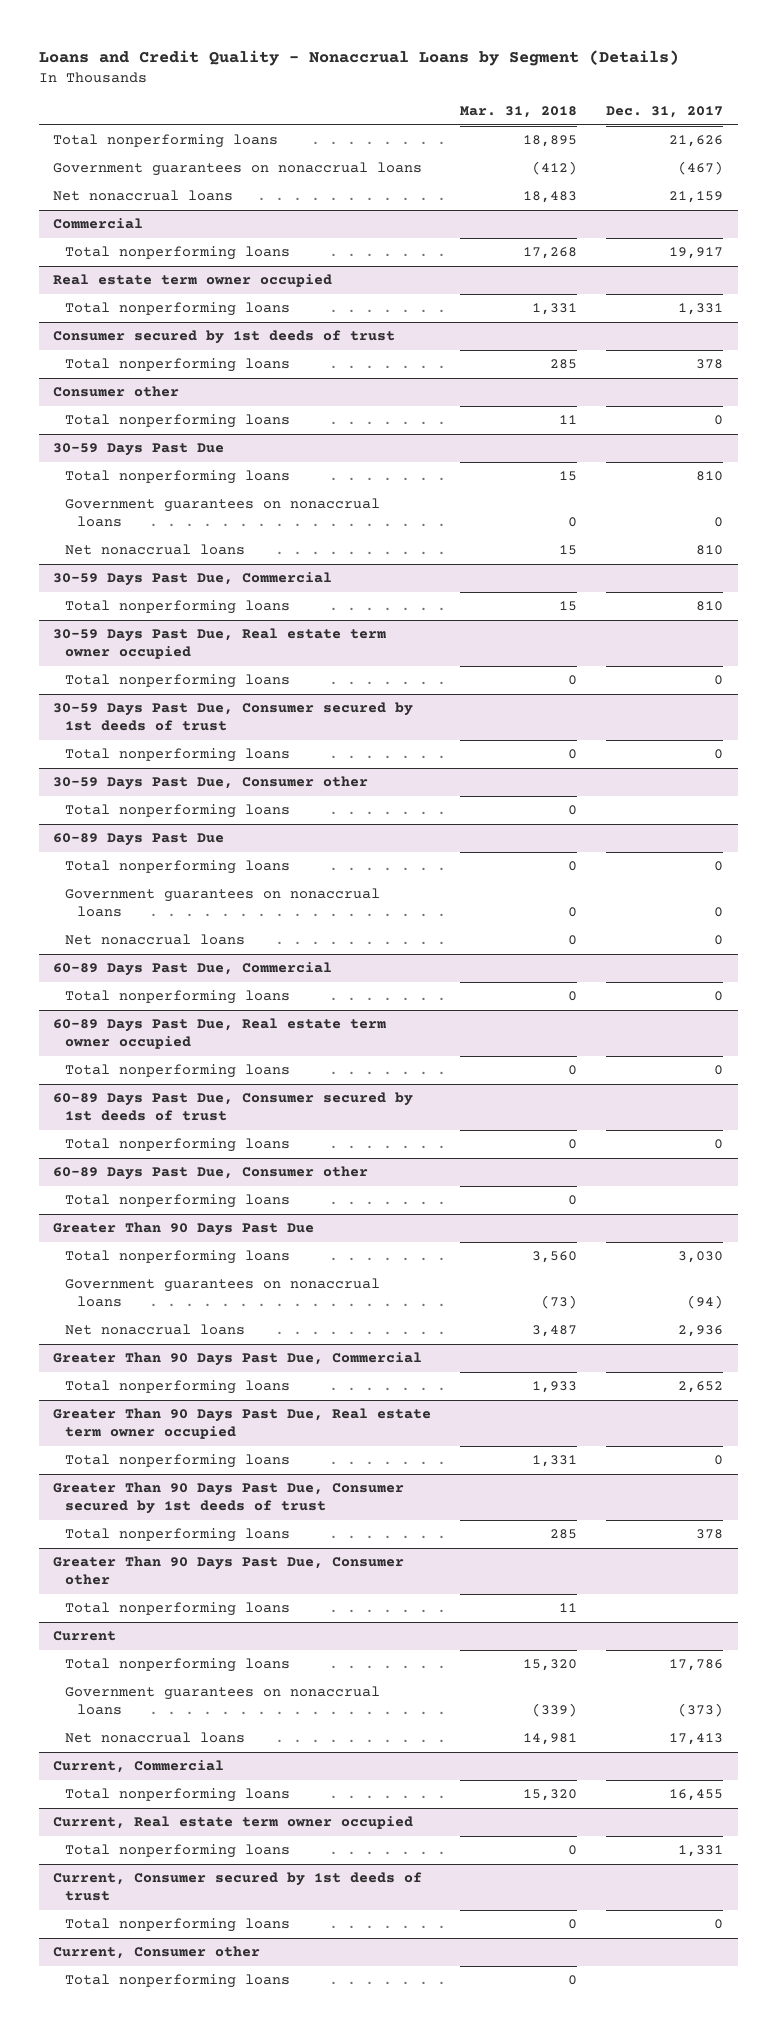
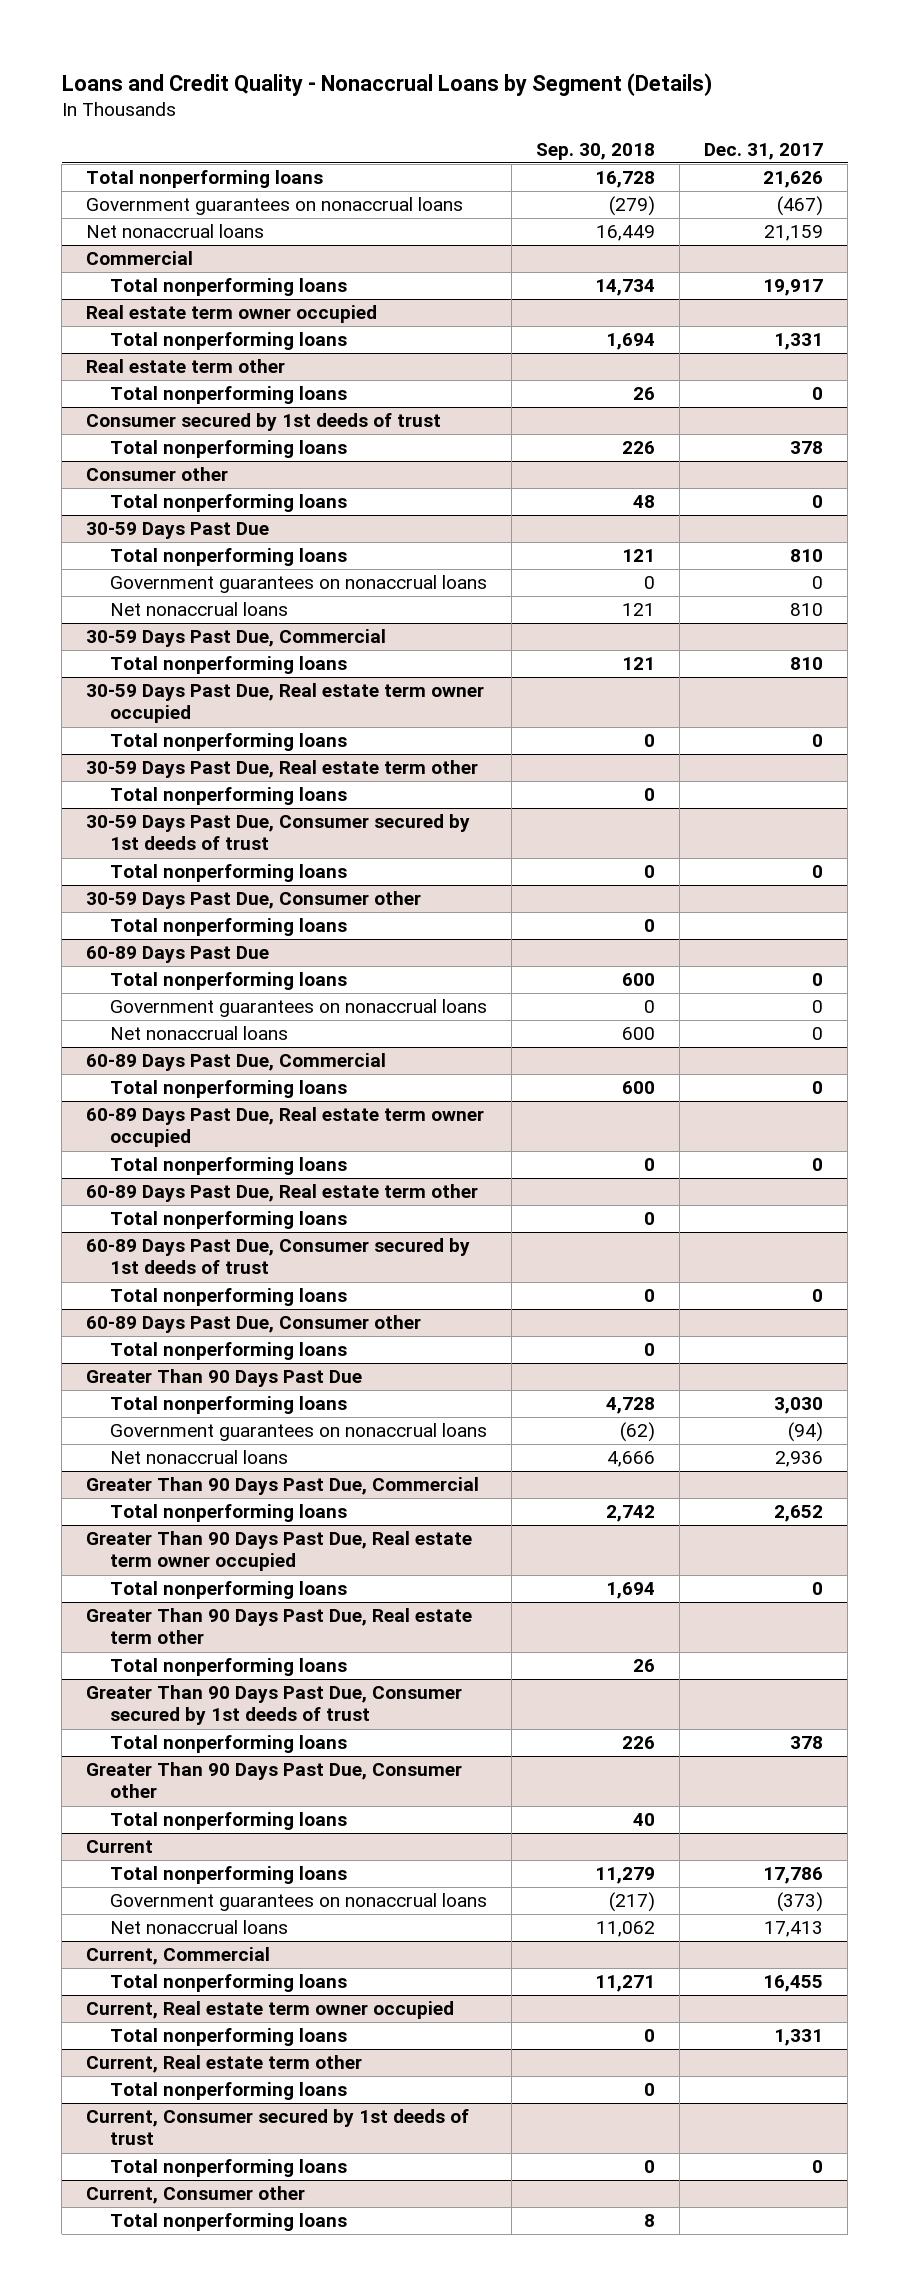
- | Mar. 31, 2018 | Dec. 31, 2017
+ | Sep. 30, 2018 | Dec. 31, 2017
+ Real estate term other
+ Total nonperforming loans | 26 | 0
+ 30-59 Days Past Due, Real estate term other
+ Total nonperforming loans | 0 |
+ 60-89 Days Past Due, Real estate term other
+ Total nonperforming loans | 0 |
+ Greater Than 90 Days Past Due, Real estate term other
+ Total nonperforming loans | 26 |
+ Current, Real estate term other
+ Total nonperforming loans | 0 |

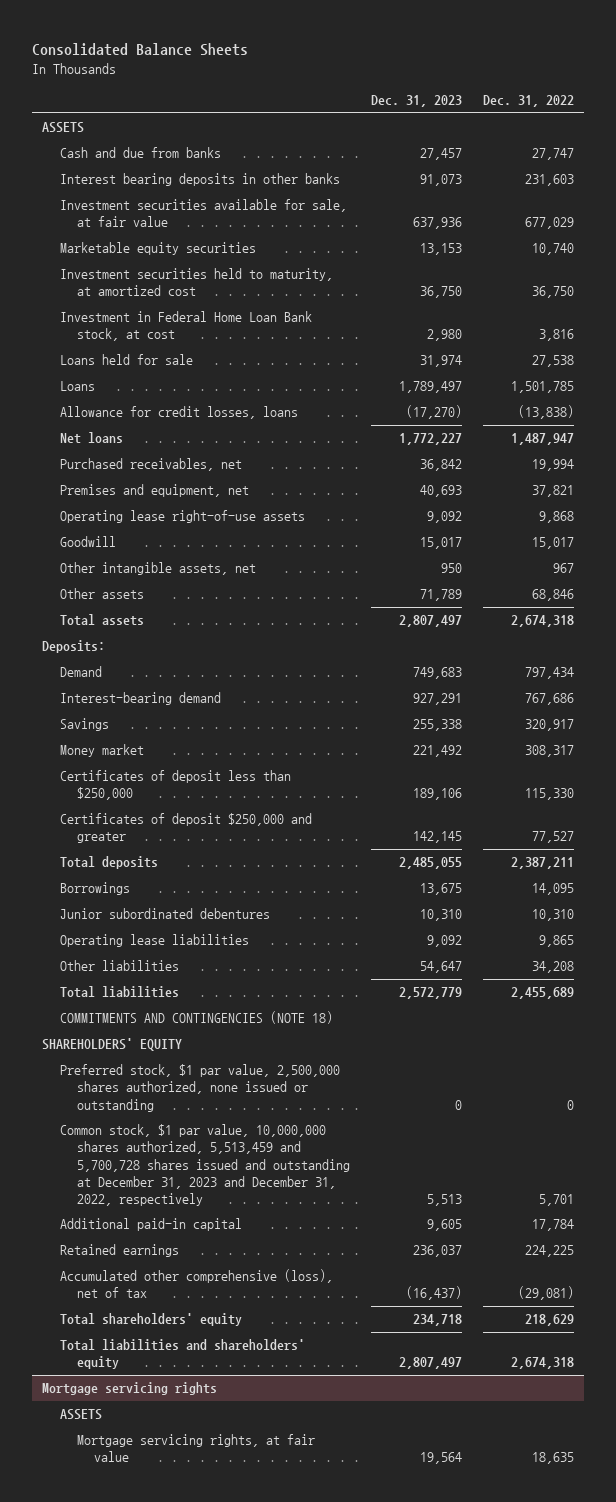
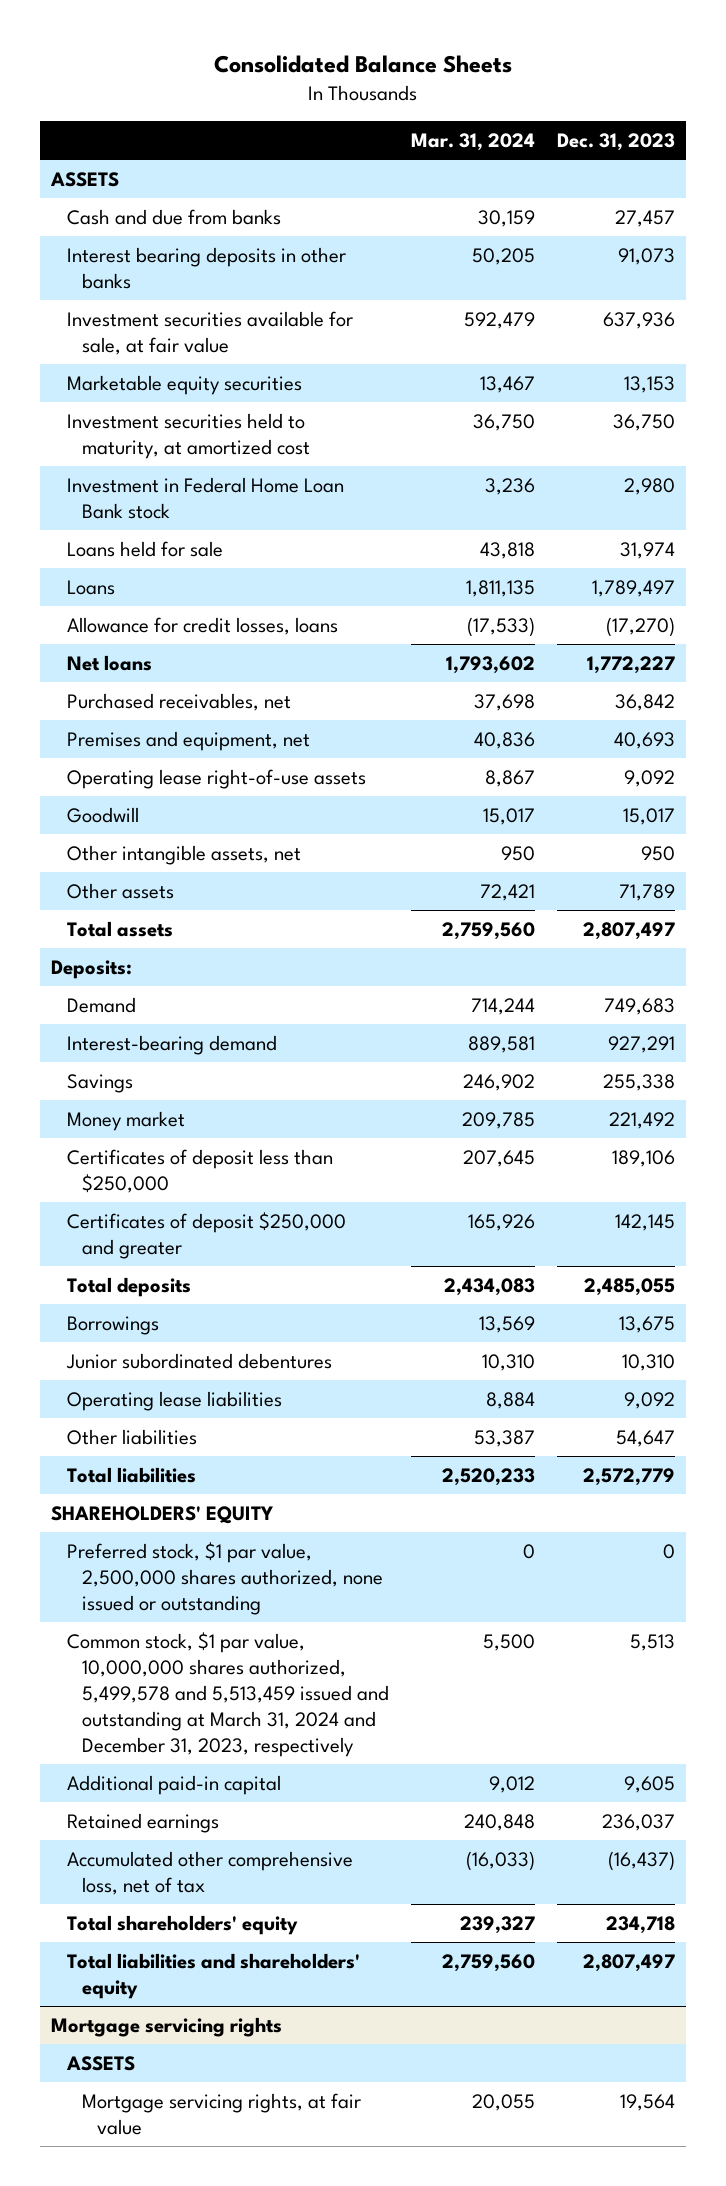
- | Dec. 31, 2023 | Dec. 31, 2022
+ | Mar. 31, 2024 | Dec. 31, 2023
- Investment in Federal Home Loan Bank stock, at cost | 2,980 | 3,816
+ Investment in Federal Home Loan Bank stock | 3,236 | 2,980
- COMMITMENTS AND CONTINGENCIES (NOTE 18)
- Common stock, $1 par value, 10,000,000 shares authorized, 5,513,459 and 5,700,728 shares issued and outstanding at December 31, 2023 and December 31, 2022, respectively | 5,513 | 5,701
+ Common stock, $1 par value, 10,000,000 shares authorized, 5,499,578 and 5,513,459 issued and outstanding at March 31, 2024 and December 31, 2023, respectively | 5,500 | 5,513
- Accumulated other comprehensive (loss), net of tax | (16,437) | (29,081)
+ Accumulated other comprehensive loss, net of tax | (16,033) | (16,437)

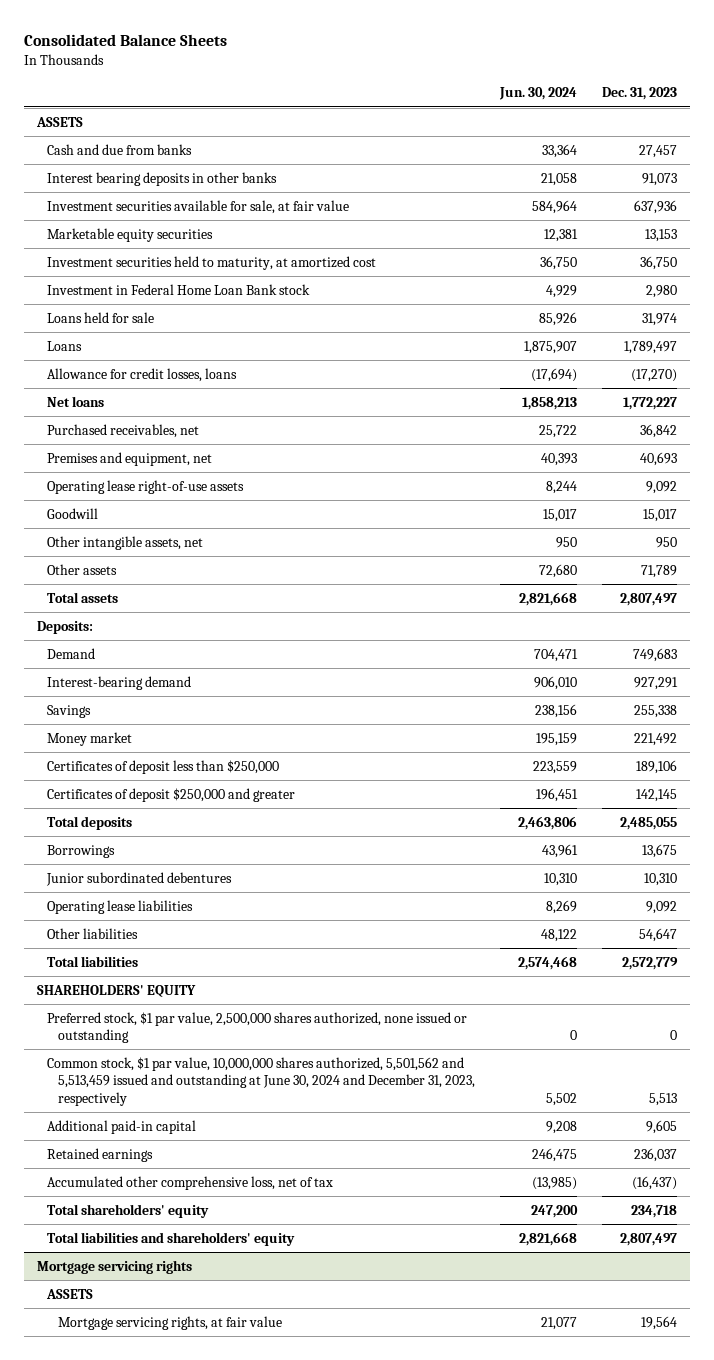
- | Mar. 31, 2024 | Dec. 31, 2023
+ | Jun. 30, 2024 | Dec. 31, 2023
- Common stock, $1 par value, 10,000,000 shares authorized, 5,499,578 and 5,513,459 issued and outstanding at March 31, 2024 and December 31, 2023, respectively | 5,500 | 5,513
+ Common stock, $1 par value, 10,000,000 shares authorized, 5,501,562 and 5,513,459 issued and outstanding at June 30, 2024 and December 31, 2023, respectively | 5,502 | 5,513

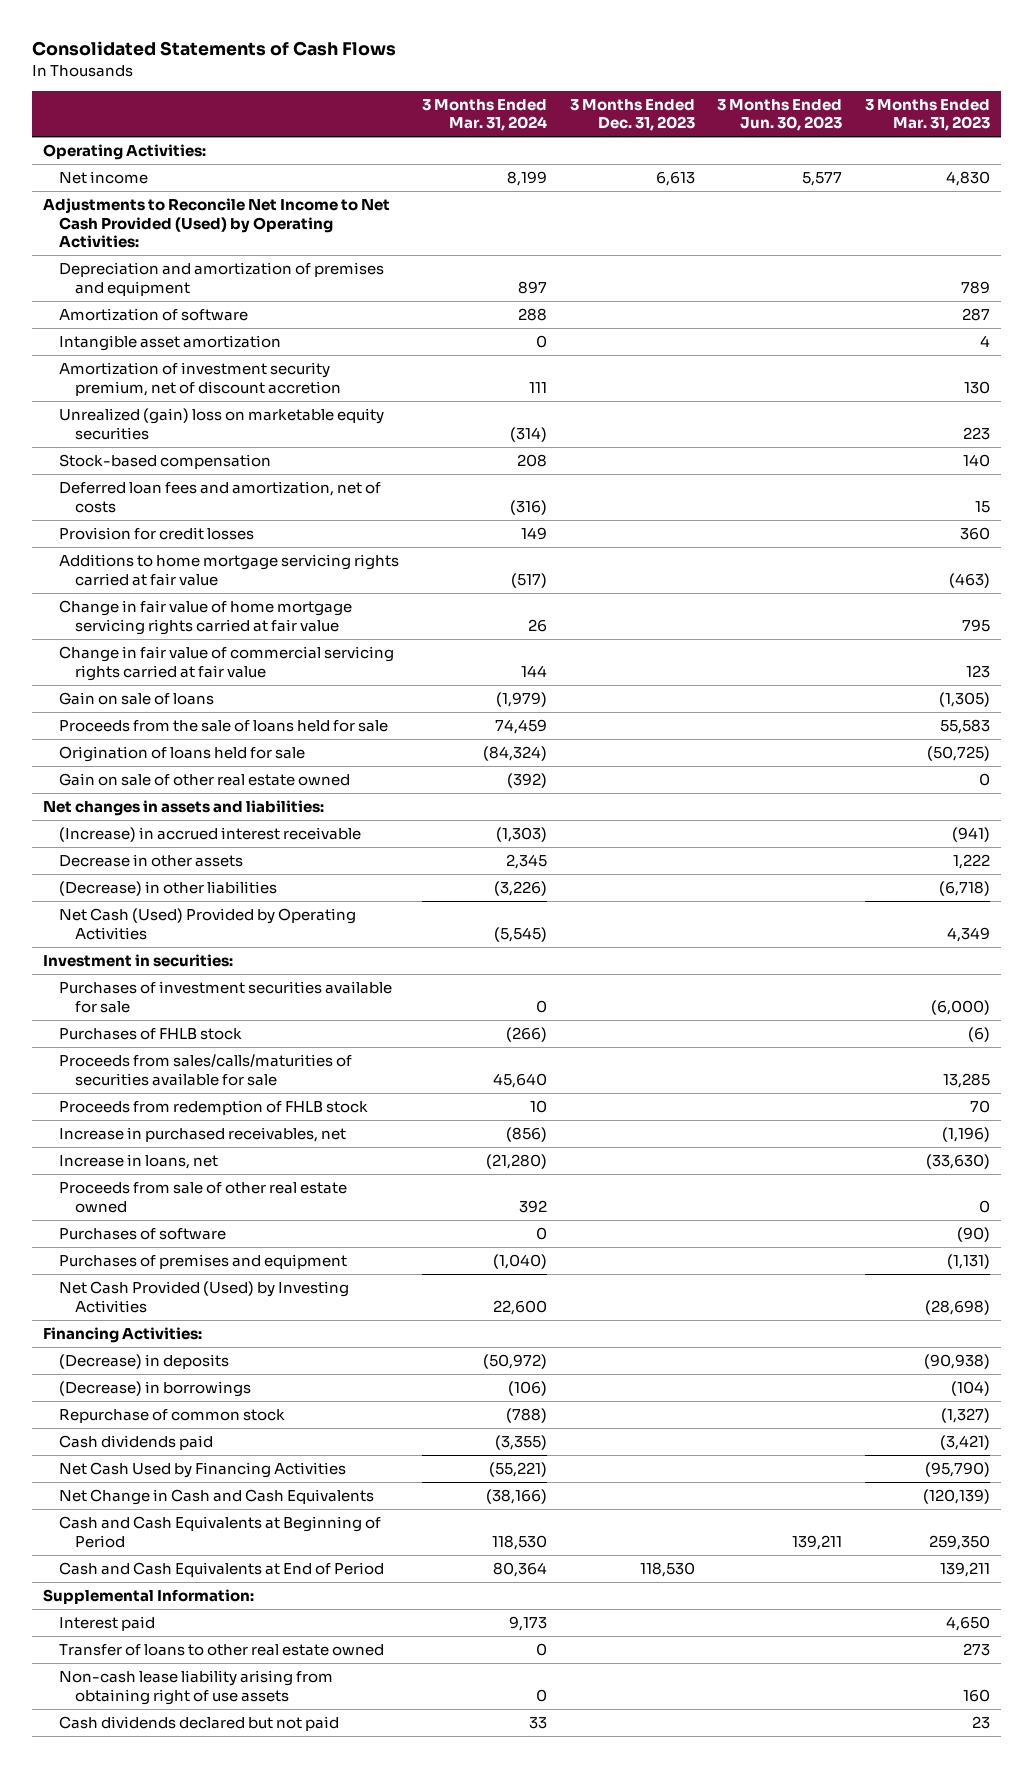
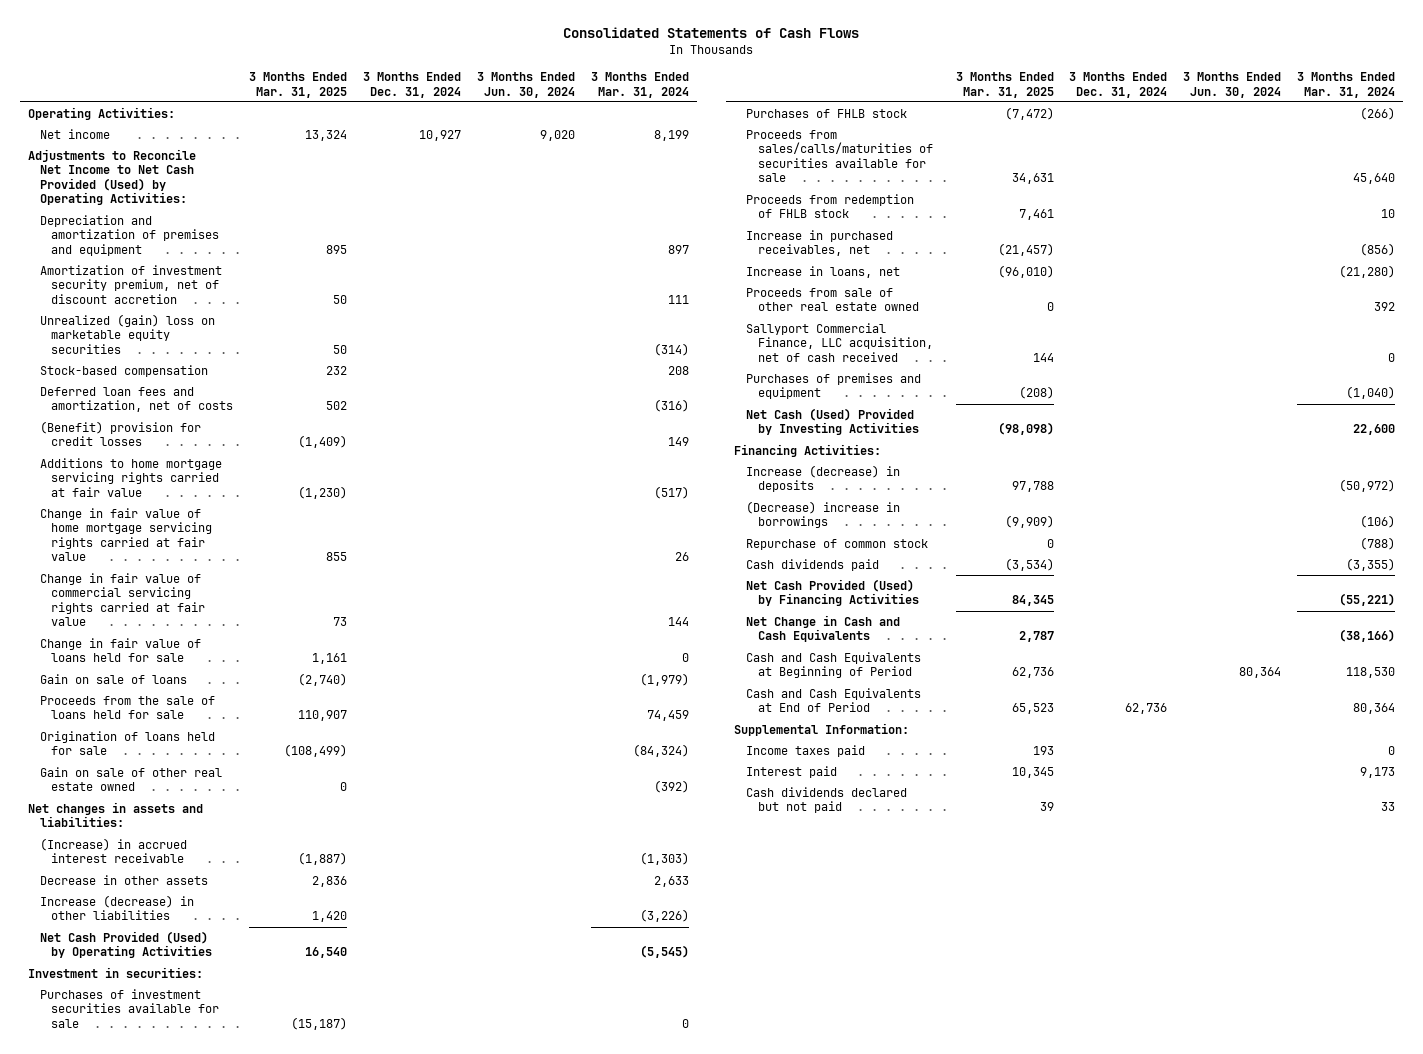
- | 3 Months Ended Mar. 31, 2024 | 3 Months Ended Dec. 31, 2023 | 3 Months Ended Jun. 30, 2023 | 3 Months Ended Mar. 31, 2023
+ | 3 Months Ended Mar. 31, 2025 | 3 Months Ended Dec. 31, 2024 | 3 Months Ended Jun. 30, 2024 | 3 Months Ended Mar. 31, 2024
- Amortization of software | 288 | | | 287
- Intangible asset amortization | 0 | | | 4
- Provision for credit losses | 149 | | | 360
+ (Benefit) provision for credit losses | (1,409) | | | 149
+ Change in fair value of loans held for sale | 1,161 | | | 0
- Decrease in other assets | 2,345 | | | 1,222
- (Decrease) in other liabilities | (3,226) | | | (6,718)
- Net Cash (Used) Provided by Operating Activities | (5,545) | | | 4,349
+ Decrease in other assets | 2,836 | | | 2,633
+ Increase (decrease) in other liabilities | 1,420 | | | (3,226)
+ Net Cash Provided (Used) by Operating Activities | 16,540 | | | (5,545)
- Purchases of software | 0 | | | (90)
+ Sallyport Commercial Finance, LLC acquisition, net of cash received | 144 | | | 0
- Net Cash Provided (Used) by Investing Activities | 22,600 | | | (28,698)
+ Net Cash (Used) Provided by Investing Activities | (98,098) | | | 22,600
- (Decrease) in deposits | (50,972) | | | (90,938)
- (Decrease) in borrowings | (106) | | | (104)
+ Increase (decrease) in deposits | 97,788 | | | (50,972)
+ (Decrease) increase in borrowings | (9,909) | | | (106)
- Net Cash Used by Financing Activities | (55,221) | | | (95,790)
+ Net Cash Provided (Used) by Financing Activities | 84,345 | | | (55,221)
+ Income taxes paid | 193 | | | 0
- Transfer of loans to other real estate owned | 0 | | | 273
- Non-cash lease liability arising from obtaining right of use assets | 0 | | | 160

